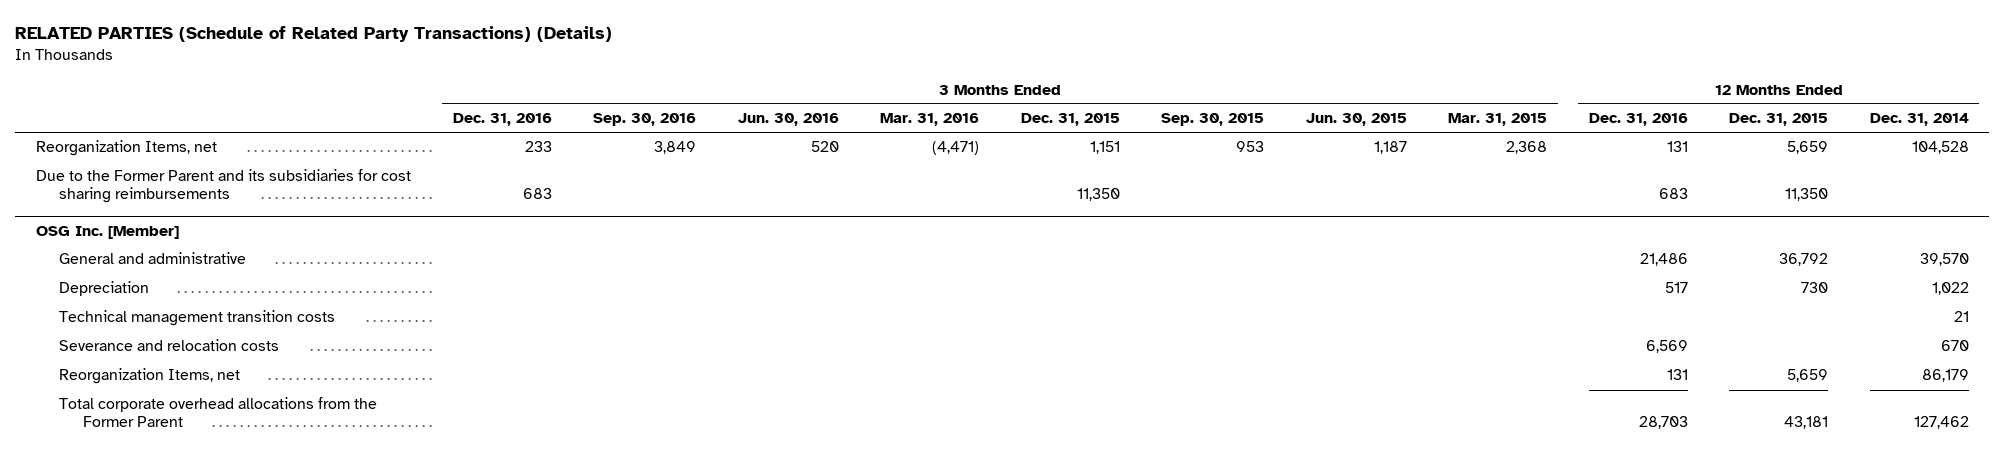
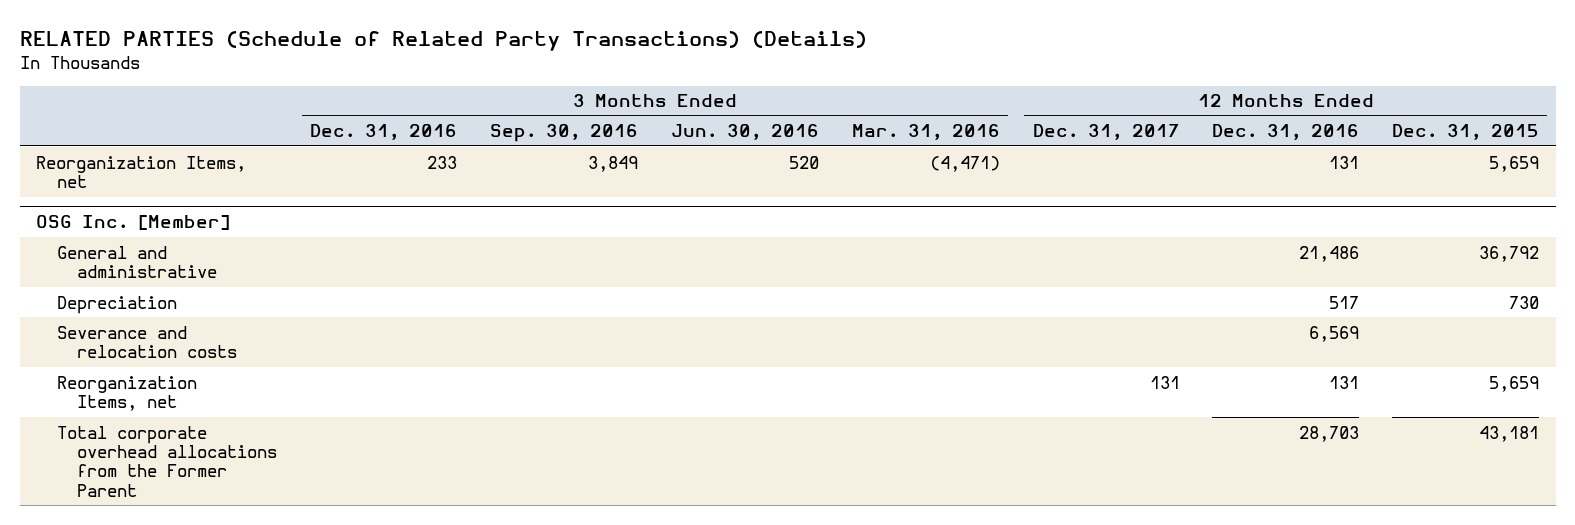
- | 3 Months Ended Dec. 31, 2016 | 3 Months Ended Sep. 30, 2016 | 3 Months Ended Jun. 30, 2016 | 3 Months Ended Mar. 31, 2016 | 3 Months Ended Dec. 31, 2015 | 3 Months Ended Sep. 30, 2015 | 3 Months Ended Jun. 30, 2015 | 3 Months Ended Mar. 31, 2015 | 12 Months Ended Dec. 31, 2016 | 12 Months Ended Dec. 31, 2015 | 12 Months Ended Dec. 31, 2014
+ | 3 Months Ended Dec. 31, 2016 | 3 Months Ended Sep. 30, 2016 | 3 Months Ended Jun. 30, 2016 | 3 Months Ended Mar. 31, 2016 | 12 Months Ended Dec. 31, 2017 | 12 Months Ended Dec. 31, 2016 | 12 Months Ended Dec. 31, 2015
- Due to the Former Parent and its subsidiaries for cost sharing reimbursements | 683 | | | | 11,350 | | | | 683 | 11,350 |
@ OSG Inc. [Member]
- Technical management transition costs | | | | | | | | | | | 21

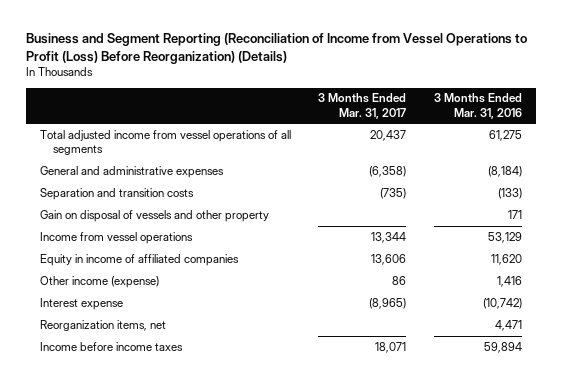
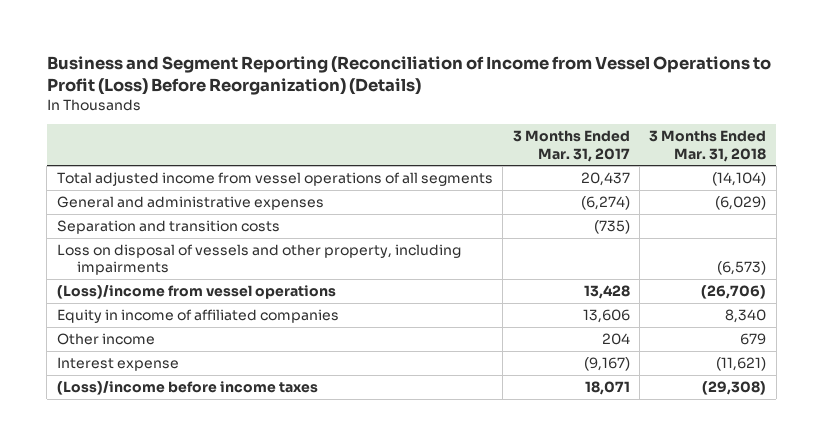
- | 3 Months Ended Mar. 31, 2017 | 3 Months Ended Mar. 31, 2016
+ | 3 Months Ended Mar. 31, 2017 | 3 Months Ended Mar. 31, 2018
- General and administrative expenses | (6,358) | (8,184)
+ General and administrative expenses | (6,274) | (6,029)
- Gain on disposal of vessels and other property | | 171
- Income from vessel operations | 13,344 | 53,129
+ Loss on disposal of vessels and other property, including impairments | | (6,573)
+ (Loss)/income from vessel operations | 13,428 | (26,706)
- Other income (expense) | 86 | 1,416
- Interest expense | (8,965) | (10,742)
- Reorganization items, net | | 4,471
- Income before income taxes | 18,071 | 59,894
+ Other income | 204 | 679
+ Interest expense | (9,167) | (11,621)
+ (Loss)/income before income taxes | 18,071 | (29,308)

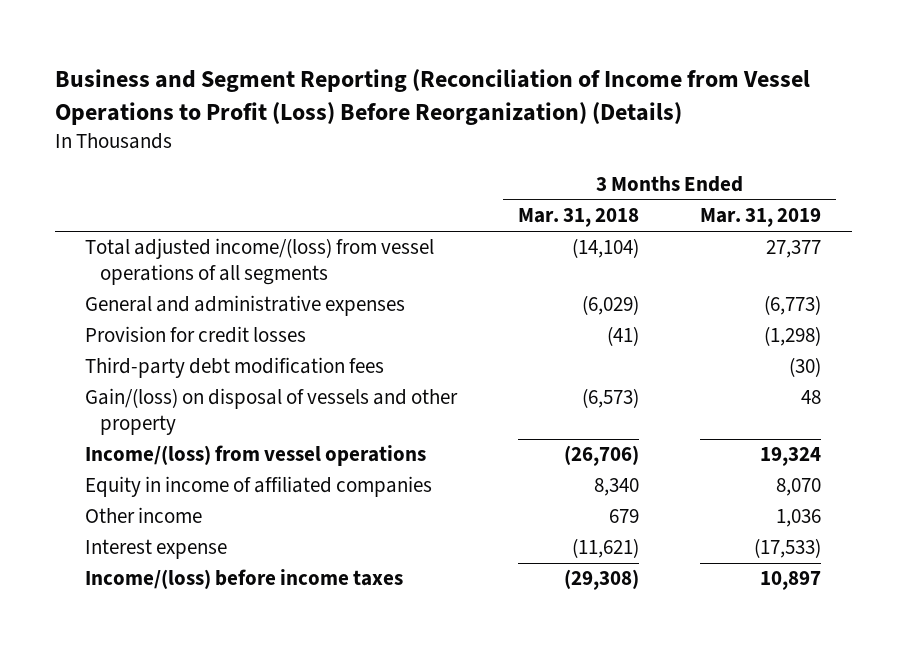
- | 3 Months Ended Mar. 31, 2017 | 3 Months Ended Mar. 31, 2018
+ | 3 Months Ended Mar. 31, 2018 | 3 Months Ended Mar. 31, 2019
- Total adjusted income from vessel operations of all segments | 20,437 | (14,104)
+ Total adjusted income/(loss) from vessel operations of all segments | (14,104) | 27,377
- Separation and transition costs | (735) |
- Loss on disposal of vessels and other property, including impairments | | (6,573)
- (Loss)/income from vessel operations | 13,428 | (26,706)
+ Provision for credit losses | (41) | (1,298)
+ Third-party debt modification fees | | (30)
+ Gain/(loss) on disposal of vessels and other property | (6,573) | 48
+ Income/(loss) from vessel operations | (26,706) | 19,324
- (Loss)/income before income taxes | 18,071 | (29,308)
+ Income/(loss) before income taxes | (29,308) | 10,897

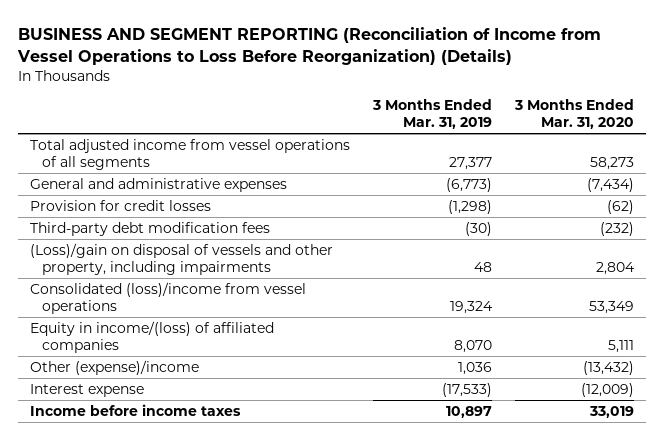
- Business and Segment Reporting (Reconciliation of Income from Vessel Operations to Profit (Loss) Before Reorganization) (Details)
+ BUSINESS AND SEGMENT REPORTING (Reconciliation of Income from Vessel Operations to Loss Before Reorganization) (Details)
- | 3 Months Ended Mar. 31, 2018 | 3 Months Ended Mar. 31, 2019
+ | 3 Months Ended Mar. 31, 2019 | 3 Months Ended Mar. 31, 2020
- Total adjusted income/(loss) from vessel operations of all segments | (14,104) | 27,377
+ Total adjusted income from vessel operations of all segments | 27,377 | 58,273
- Gain/(loss) on disposal of vessels and other property | (6,573) | 48
- Income/(loss) from vessel operations | (26,706) | 19,324
- Equity in income of affiliated companies | 8,340 | 8,070
- Other income | 679 | 1,036
+ (Loss)/gain on disposal of vessels and other property, including impairments | 48 | 2,804
+ Consolidated (loss)/income from vessel operations | 19,324 | 53,349
+ Equity in income/(loss) of affiliated companies | 8,070 | 5,111
+ Other (expense)/income | 1,036 | (13,432)
- Income/(loss) before income taxes | (29,308) | 10,897
+ Income before income taxes | 10,897 | 33,019

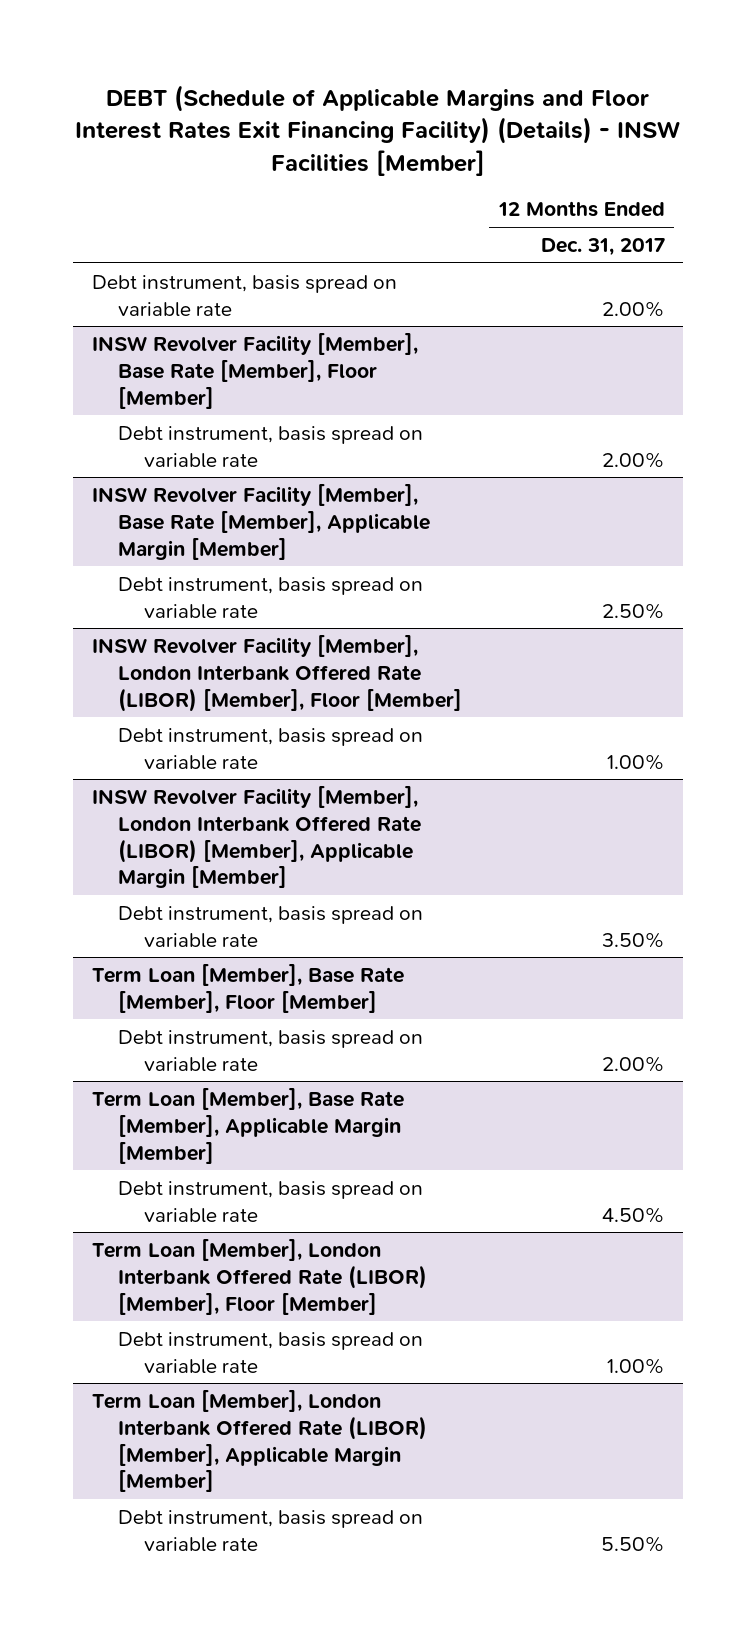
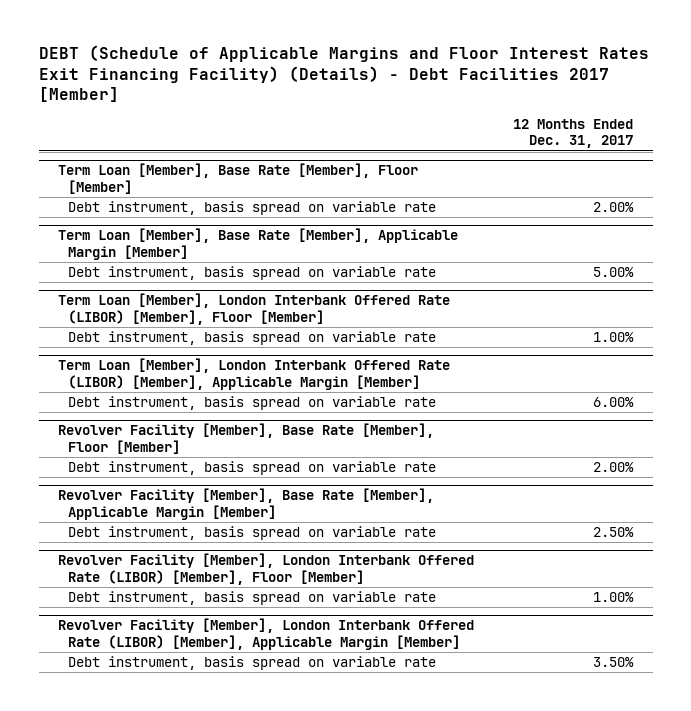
- DEBT (Schedule of Applicable Margins and Floor Interest Rates Exit Financing Facility) (Details) - INSW Facilities [Member]
+ DEBT (Schedule of Applicable Margins and Floor Interest Rates Exit Financing Facility) (Details) - Debt Facilities 2017 [Member]
- Debt instrument, basis spread on variable rate | 2.00%
- INSW Revolver Facility [Member], Base Rate [Member], Floor [Member]
- Debt instrument, basis spread on variable rate | 2.00%
- INSW Revolver Facility [Member], Base Rate [Member], Applicable Margin [Member]
- Debt instrument, basis spread on variable rate | 2.50%
- INSW Revolver Facility [Member], London Interbank Offered Rate (LIBOR) [Member], Floor [Member]
- Debt instrument, basis spread on variable rate | 1.00%
- INSW Revolver Facility [Member], London Interbank Offered Rate (LIBOR) [Member], Applicable Margin [Member]
- Debt instrument, basis spread on variable rate | 3.50%
@ Term Loan [Member], Base Rate [Member], Applicable Margin [Member]
- Debt instrument, basis spread on variable rate | 4.50%
+ Debt instrument, basis spread on variable rate | 5.00%
@ Term Loan [Member], London Interbank Offered Rate (LIBOR) [Member], Applicable Margin [Member]
- Debt instrument, basis spread on variable rate | 5.50%
+ Debt instrument, basis spread on variable rate | 6.00%
+ Revolver Facility [Member], Base Rate [Member], Floor [Member]
+ Debt instrument, basis spread on variable rate | 2.00%
+ Revolver Facility [Member], Base Rate [Member], Applicable Margin [Member]
+ Debt instrument, basis spread on variable rate | 2.50%
+ Revolver Facility [Member], London Interbank Offered Rate (LIBOR) [Member], Floor [Member]
+ Debt instrument, basis spread on variable rate | 1.00%
+ Revolver Facility [Member], London Interbank Offered Rate (LIBOR) [Member], Applicable Margin [Member]
+ Debt instrument, basis spread on variable rate | 3.50%

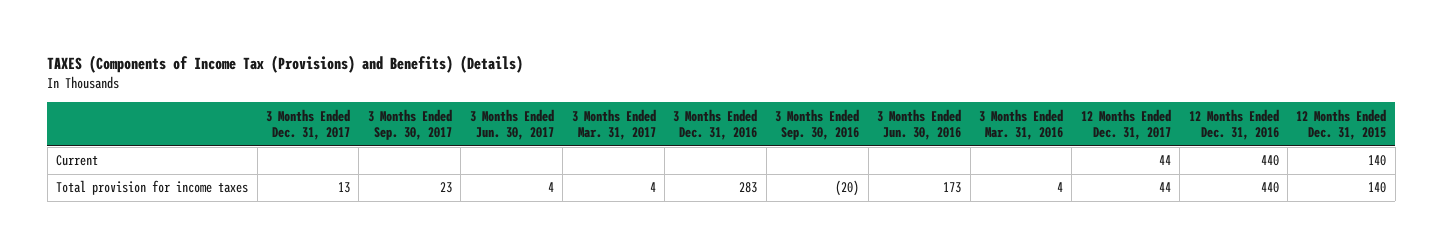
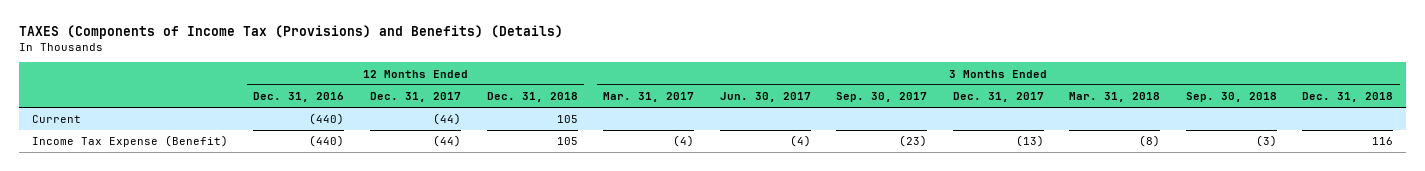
- | 3 Months Ended Dec. 31, 2017 | 3 Months Ended Sep. 30, 2017 | 3 Months Ended Jun. 30, 2017 | 3 Months Ended Mar. 31, 2017 | 3 Months Ended Dec. 31, 2016 | 3 Months Ended Sep. 30, 2016 | 3 Months Ended Jun. 30, 2016 | 3 Months Ended Mar. 31, 2016 | 12 Months Ended Dec. 31, 2017 | 12 Months Ended Dec. 31, 2016 | 12 Months Ended Dec. 31, 2015
+ | 12 Months Ended Dec. 31, 2016 | 12 Months Ended Dec. 31, 2017 | 12 Months Ended Dec. 31, 2018 | 3 Months Ended Mar. 31, 2017 | 3 Months Ended Jun. 30, 2017 | 3 Months Ended Sep. 30, 2017 | 3 Months Ended Dec. 31, 2017 | 3 Months Ended Mar. 31, 2018 | 3 Months Ended Sep. 30, 2018 | 3 Months Ended Dec. 31, 2018
- Current | | | | | | | | | 44 | 440 | 140
- Total provision for income taxes | 13 | 23 | 4 | 4 | 283 | (20) | 173 | 4 | 44 | 440 | 140
+ Current | (440) | (44) | 105 | | | | | | |
+ Income Tax Expense (Benefit) | (440) | (44) | 105 | (4) | (4) | (23) | (13) | (8) | (3) | 116

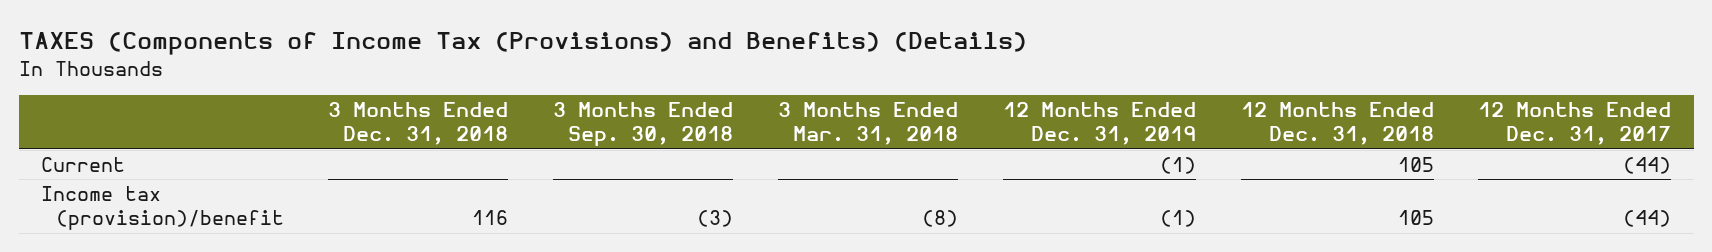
- | 12 Months Ended Dec. 31, 2016 | 12 Months Ended Dec. 31, 2017 | 12 Months Ended Dec. 31, 2018 | 3 Months Ended Mar. 31, 2017 | 3 Months Ended Jun. 30, 2017 | 3 Months Ended Sep. 30, 2017 | 3 Months Ended Dec. 31, 2017 | 3 Months Ended Mar. 31, 2018 | 3 Months Ended Sep. 30, 2018 | 3 Months Ended Dec. 31, 2018
+ | 3 Months Ended Dec. 31, 2018 | 3 Months Ended Sep. 30, 2018 | 3 Months Ended Mar. 31, 2018 | 12 Months Ended Dec. 31, 2019 | 12 Months Ended Dec. 31, 2018 | 12 Months Ended Dec. 31, 2017
- Income Tax Expense (Benefit) | (440) | (44) | 105 | (4) | (4) | (23) | (13) | (8) | (3) | 116
+ Income tax (provision)/benefit | 116 | (3) | (8) | (1) | 105 | (44)

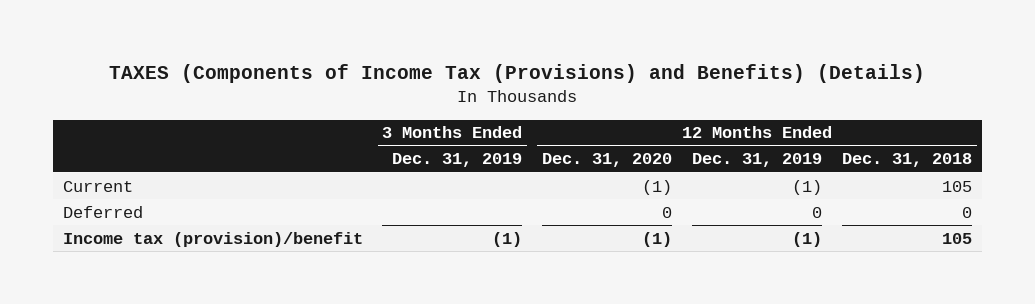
- | 3 Months Ended Dec. 31, 2018 | 3 Months Ended Sep. 30, 2018 | 3 Months Ended Mar. 31, 2018 | 12 Months Ended Dec. 31, 2019 | 12 Months Ended Dec. 31, 2018 | 12 Months Ended Dec. 31, 2017
+ | 3 Months Ended Dec. 31, 2019 | 12 Months Ended Dec. 31, 2020 | 12 Months Ended Dec. 31, 2019 | 12 Months Ended Dec. 31, 2018
+ Deferred | | 0 | 0 | 0

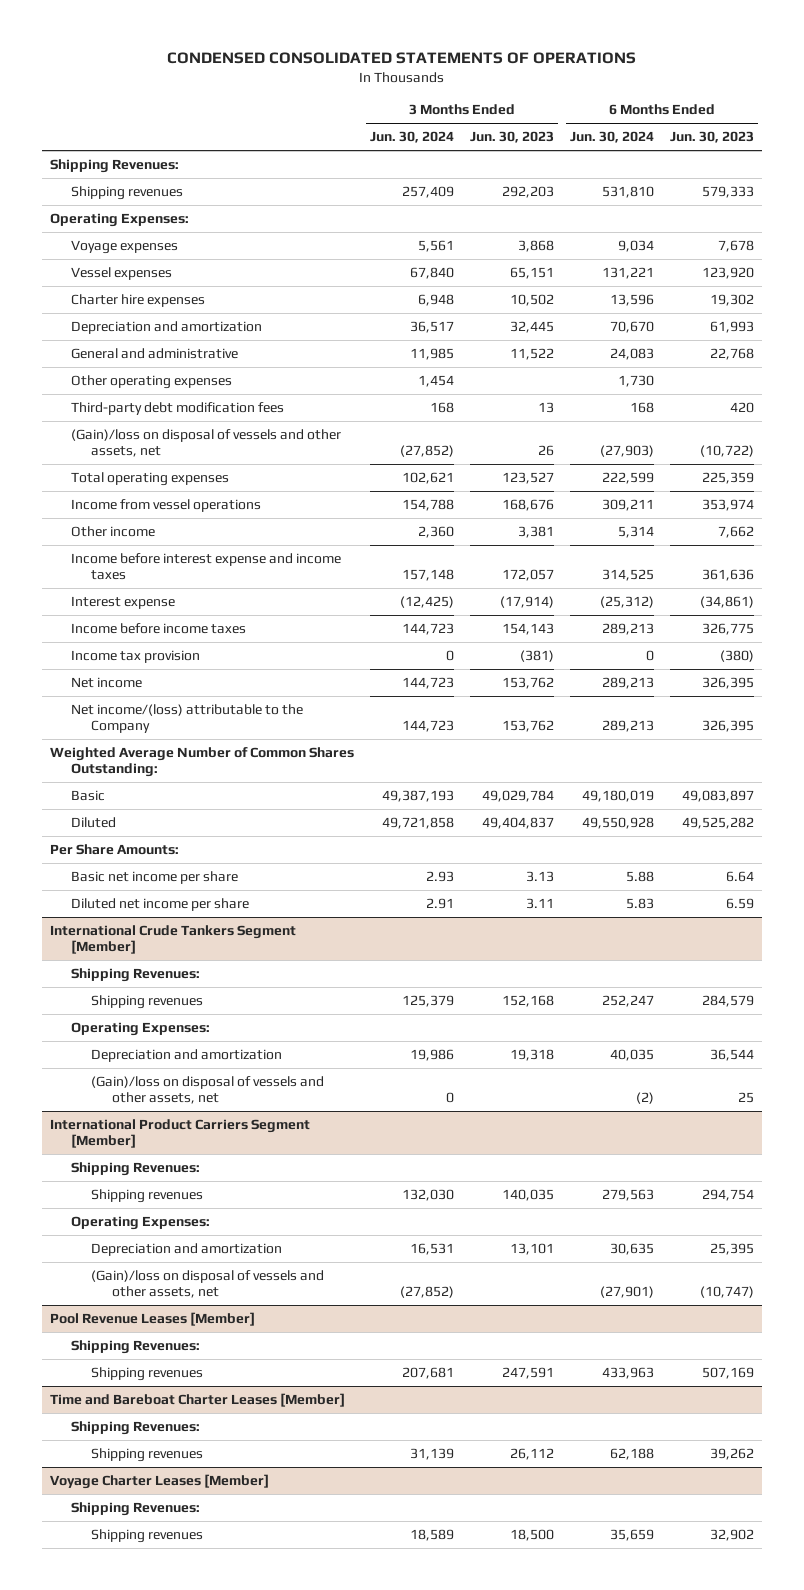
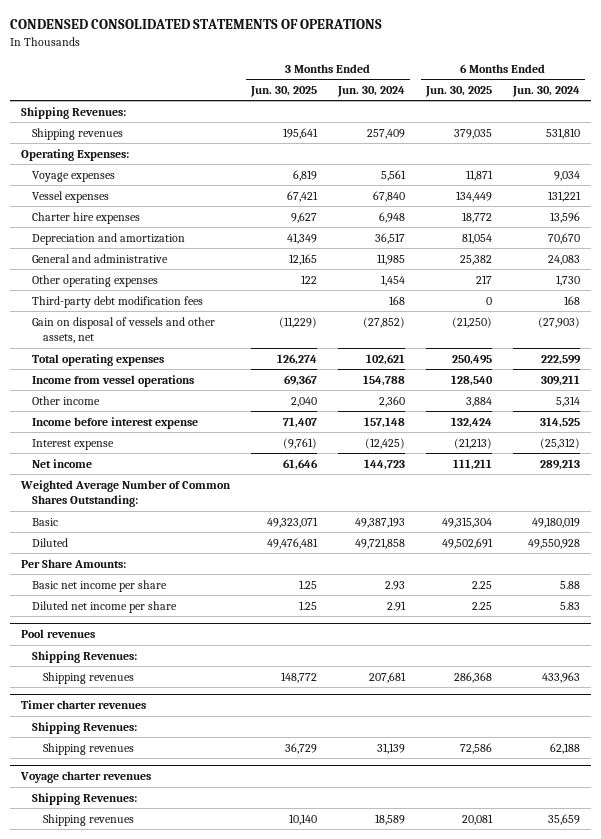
- | 3 Months Ended Jun. 30, 2024 | 3 Months Ended Jun. 30, 2023 | 6 Months Ended Jun. 30, 2024 | 6 Months Ended Jun. 30, 2023
+ | 3 Months Ended Jun. 30, 2025 | 3 Months Ended Jun. 30, 2024 | 6 Months Ended Jun. 30, 2025 | 6 Months Ended Jun. 30, 2024
- (Gain)/loss on disposal of vessels and other assets, net | (27,852) | 26 | (27,903) | (10,722)
+ Gain on disposal of vessels and other assets, net | (11,229) | (27,852) | (21,250) | (27,903)
- Income before interest expense and income taxes | 157,148 | 172,057 | 314,525 | 361,636
+ Income before interest expense | 71,407 | 157,148 | 132,424 | 314,525
- Income before income taxes | 144,723 | 154,143 | 289,213 | 326,775
- Income tax provision | 0 | (381) | 0 | (380)
- Net income/(loss) attributable to the Company | 144,723 | 153,762 | 289,213 | 326,395
- International Crude Tankers Segment [Member]
- Shipping Revenues:
- Shipping revenues | 125,379 | 152,168 | 252,247 | 284,579
- Operating Expenses:
- Depreciation and amortization | 19,986 | 19,318 | 40,035 | 36,544
- (Gain)/loss on disposal of vessels and other assets, net | 0 | | (2) | 25
- International Product Carriers Segment [Member]
- Shipping Revenues:
- Shipping revenues | 132,030 | 140,035 | 279,563 | 294,754
- Operating Expenses:
- Depreciation and amortization | 16,531 | 13,101 | 30,635 | 25,395
- (Gain)/loss on disposal of vessels and other assets, net | (27,852) | | (27,901) | (10,747)
- Pool Revenue Leases [Member]
+ Pool revenues
- Time and Bareboat Charter Leases [Member]
+ Timer charter revenues
- Voyage Charter Leases [Member]
+ Voyage charter revenues

